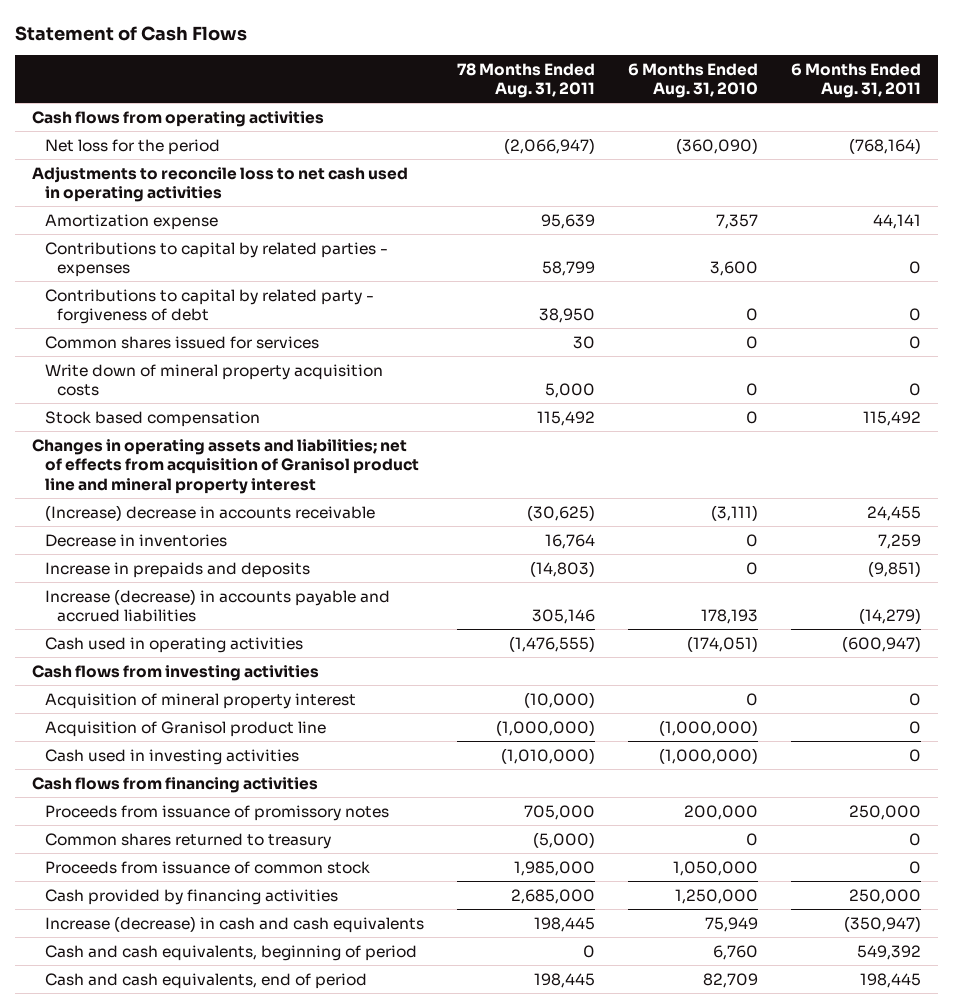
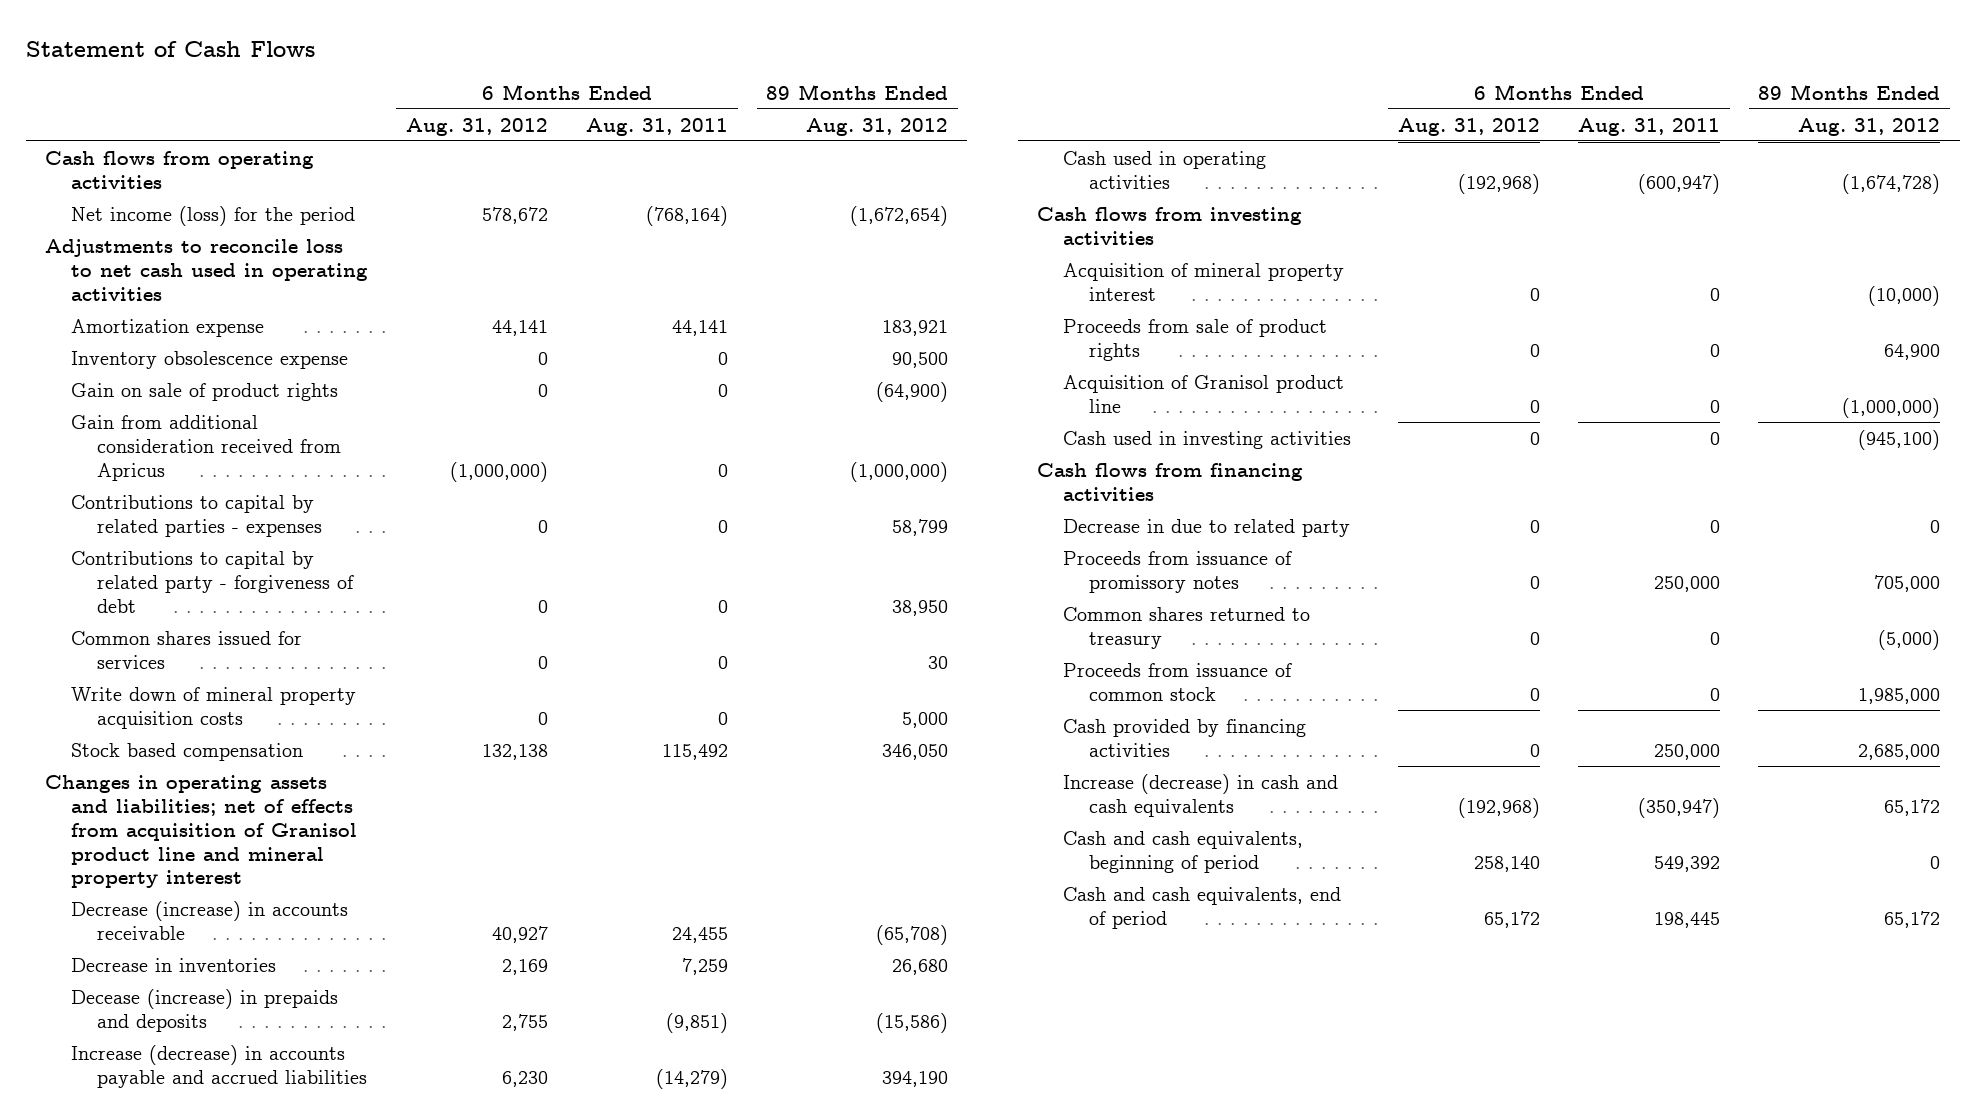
- | 78 Months Ended Aug. 31, 2011 | 6 Months Ended Aug. 31, 2010 | 6 Months Ended Aug. 31, 2011
+ | 6 Months Ended Aug. 31, 2012 | 6 Months Ended Aug. 31, 2011 | 89 Months Ended Aug. 31, 2012
- Net loss for the period | (2,066,947) | (360,090) | (768,164)
+ Net income (loss) for the period | 578,672 | (768,164) | (1,672,654)
+ Inventory obsolescence expense | 0 | 0 | 90,500
+ Gain on sale of product rights | 0 | 0 | (64,900)
+ Gain from additional consideration received from Apricus | (1,000,000) | 0 | (1,000,000)
- (Increase) decrease in accounts receivable | (30,625) | (3,111) | 24,455
+ Decrease (increase) in accounts receivable | 40,927 | 24,455 | (65,708)
- Increase in prepaids and deposits | (14,803) | 0 | (9,851)
+ Decease (increase) in prepaids and deposits | 2,755 | (9,851) | (15,586)
+ Proceeds from sale of product rights | 0 | 0 | 64,900
+ Decrease in due to related party | 0 | 0 | 0

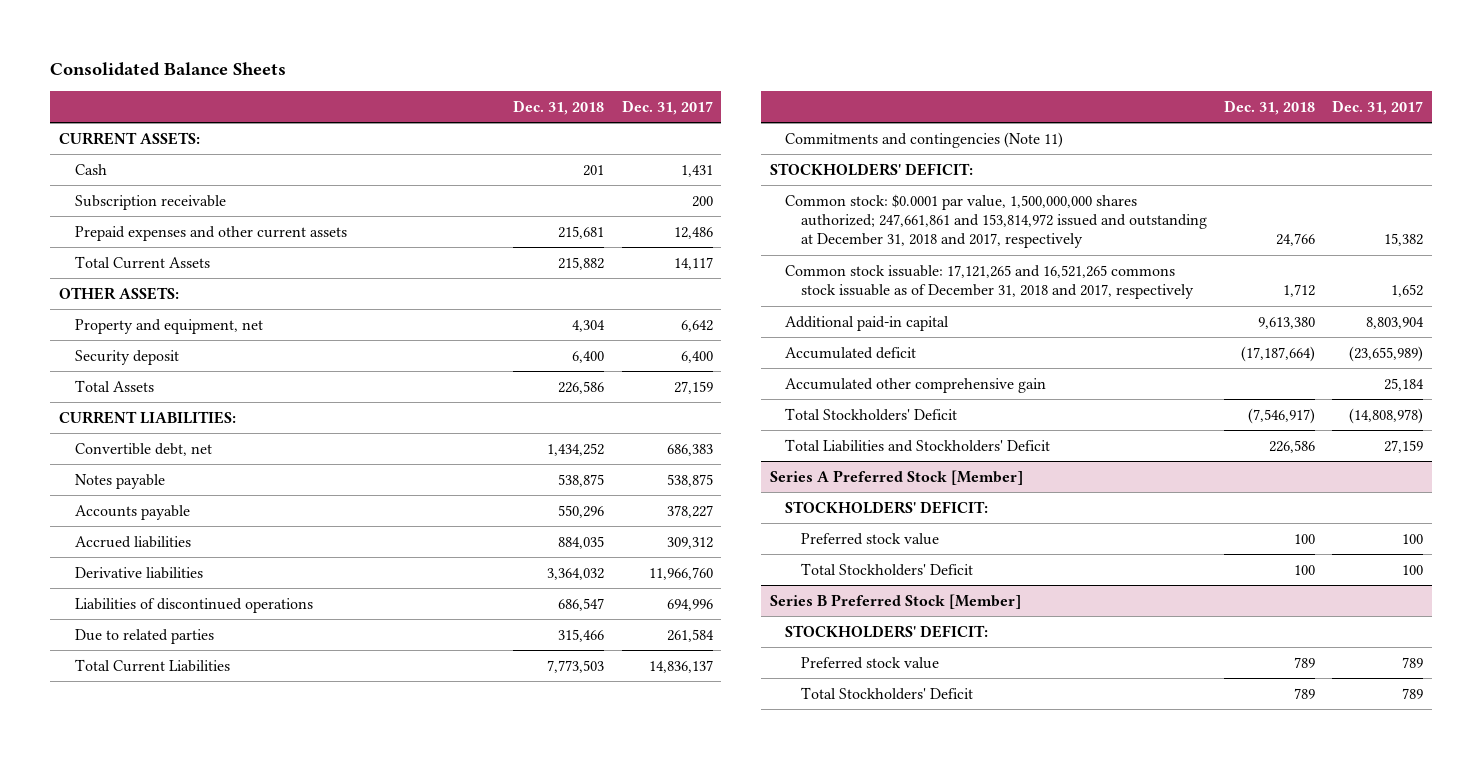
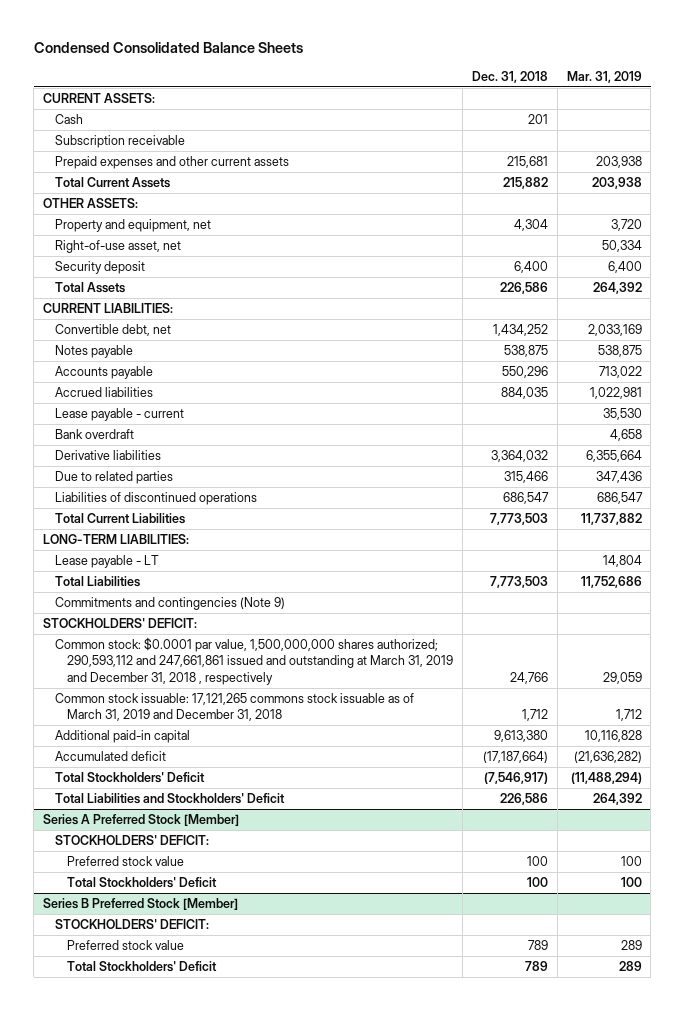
- Consolidated Balance Sheets
+ Condensed Consolidated Balance Sheets
- | Dec. 31, 2018 | Dec. 31, 2017
+ | Dec. 31, 2018 | Mar. 31, 2019
+ Right-of-use asset, net | | 50,334
+ Lease payable - current | | 35,530
+ Bank overdraft | | 4,658
moved down: Liabilities of discontinued operations | 686,547 | 686,547
- Commitments and contingencies (Note 11)
+ LONG-TERM LIABILITIES:
+ Lease payable - LT | | 14,804
+ Total Liabilities | 7,773,503 | 11,752,686
+ Commitments and contingencies (Note 9)
- Common stock: $0.0001 par value, 1,500,000,000 shares authorized; 247,661,861 and 153,814,972 issued and outstanding at December 31, 2018 and 2017, respectively | 24,766 | 15,382
- Common stock issuable: 17,121,265 and 16,521,265 commons stock issuable as of December 31, 2018 and 2017, respectively | 1,712 | 1,652
+ Common stock: $0.0001 par value, 1,500,000,000 shares authorized; 290,593,112 and 247,661,861 issued and outstanding at March 31, 2019 and December 31, 2018 , respectively | 24,766 | 29,059
+ Common stock issuable: 17,121,265 commons stock issuable as of March 31, 2019 and December 31, 2018 | 1,712 | 1,712
- Accumulated other comprehensive gain | | 25,184

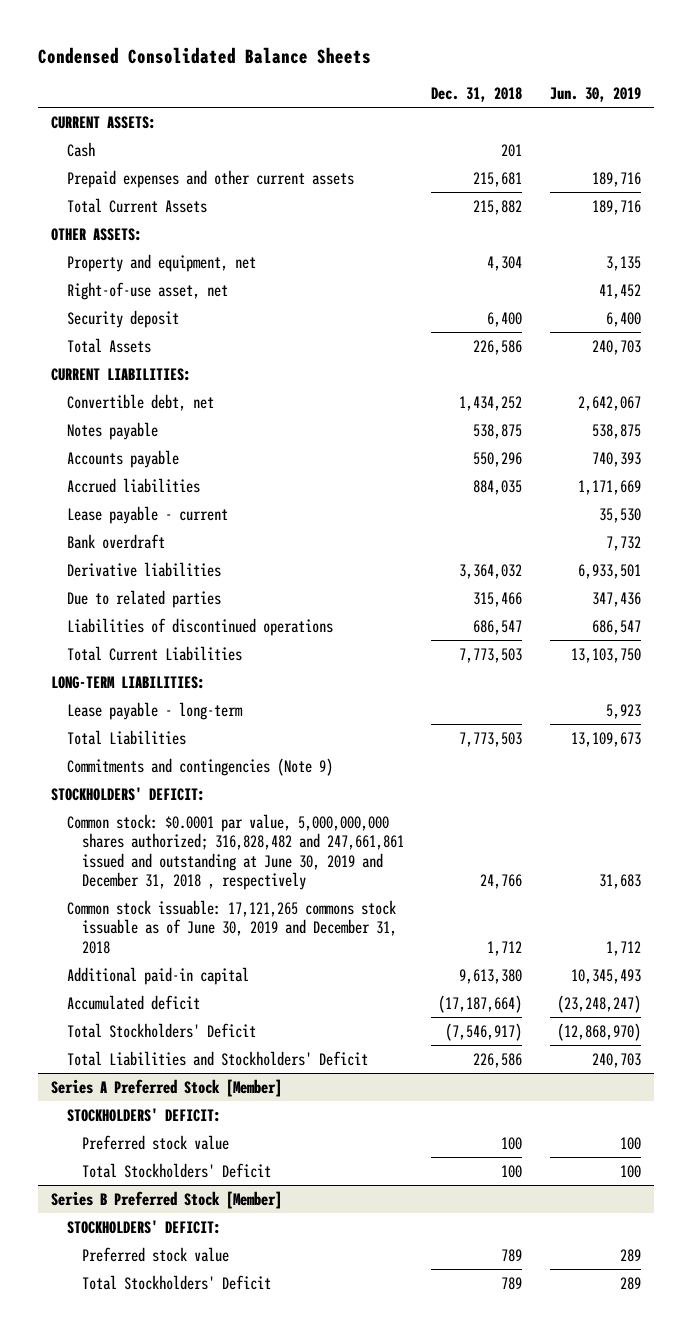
- | Dec. 31, 2018 | Mar. 31, 2019
+ | Dec. 31, 2018 | Jun. 30, 2019
- Subscription receivable
- Lease payable - LT | | 14,804
+ Lease payable - long-term | | 5,923
- Common stock: $0.0001 par value, 1,500,000,000 shares authorized; 290,593,112 and 247,661,861 issued and outstanding at March 31, 2019 and December 31, 2018 , respectively | 24,766 | 29,059
- Common stock issuable: 17,121,265 commons stock issuable as of March 31, 2019 and December 31, 2018 | 1,712 | 1,712
+ Common stock: $0.0001 par value, 5,000,000,000 shares authorized; 316,828,482 and 247,661,861 issued and outstanding at June 30, 2019 and December 31, 2018 , respectively | 24,766 | 31,683
+ Common stock issuable: 17,121,265 commons stock issuable as of June 30, 2019 and December 31, 2018 | 1,712 | 1,712

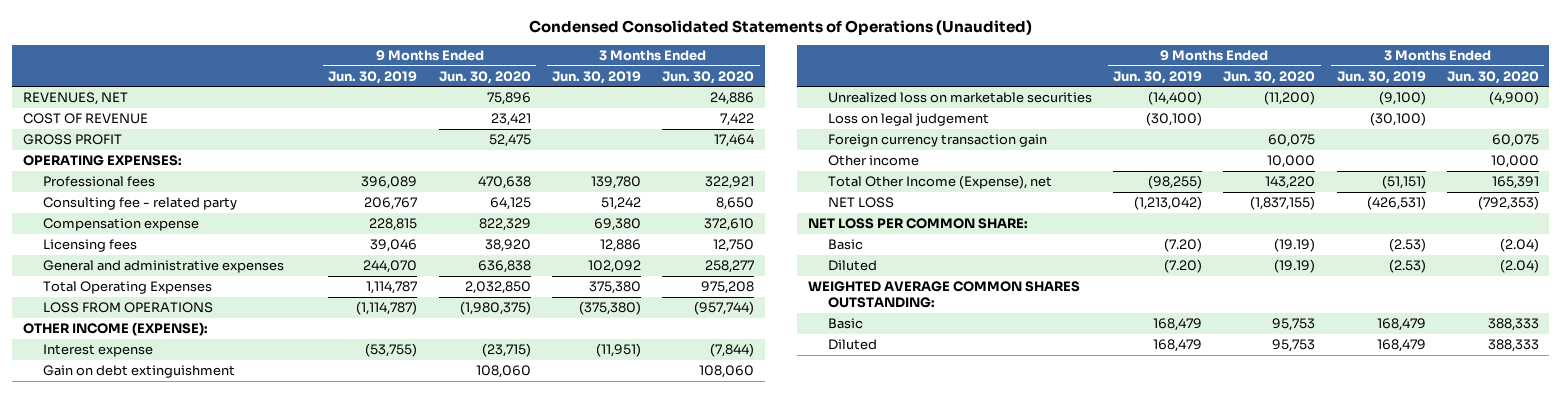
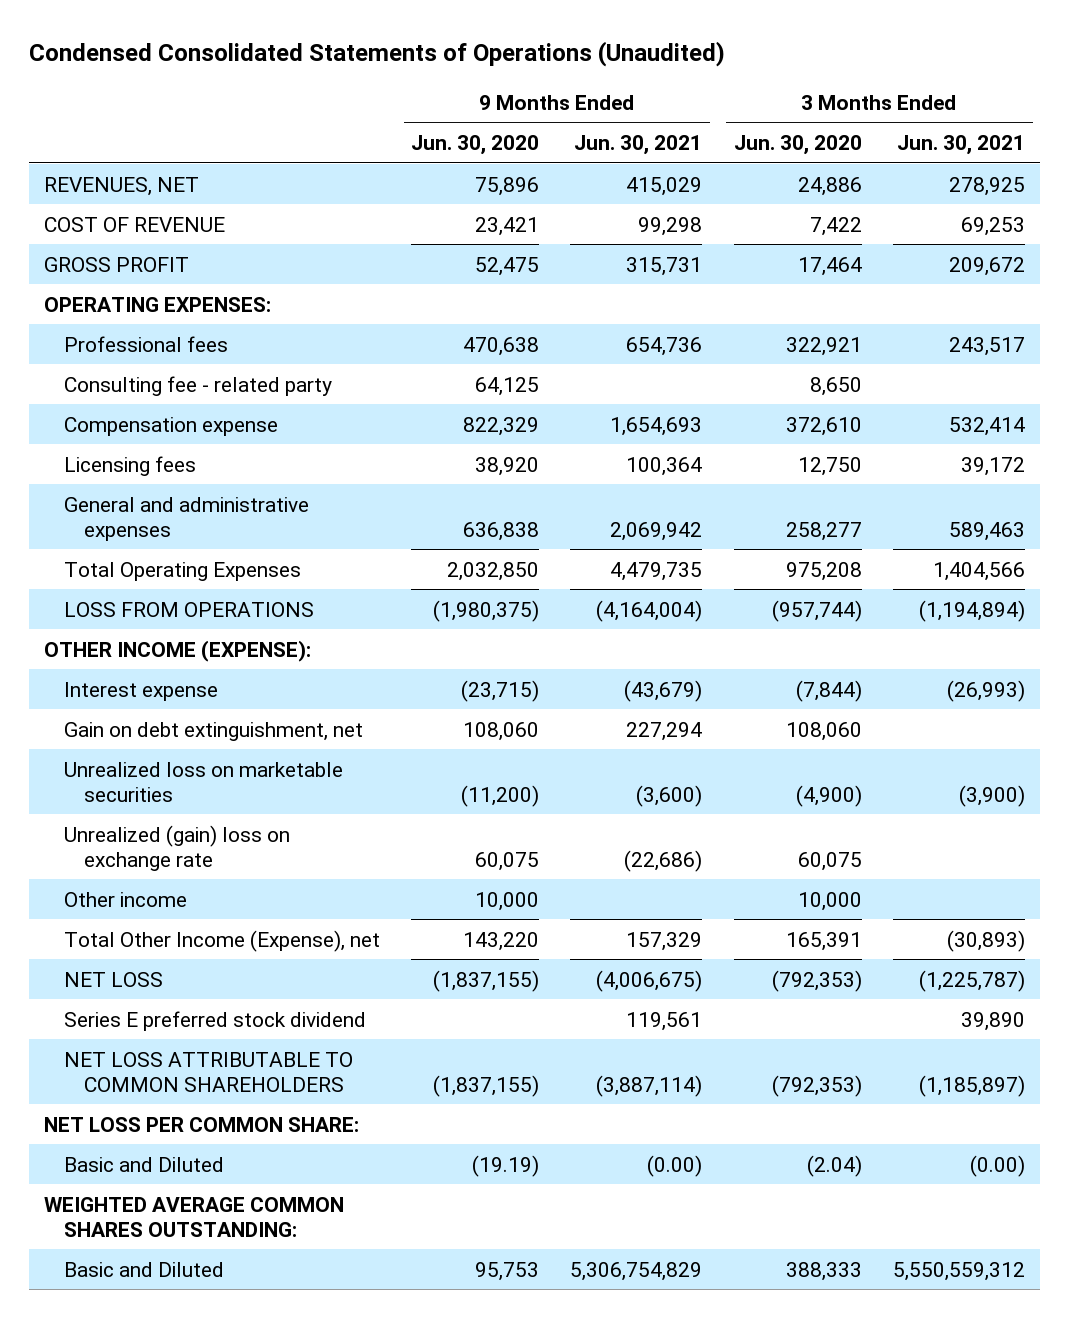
- | 9 Months Ended Jun. 30, 2019 | 9 Months Ended Jun. 30, 2020 | 3 Months Ended Jun. 30, 2019 | 3 Months Ended Jun. 30, 2020
+ | 9 Months Ended Jun. 30, 2020 | 9 Months Ended Jun. 30, 2021 | 3 Months Ended Jun. 30, 2020 | 3 Months Ended Jun. 30, 2021
- Gain on debt extinguishment | | 108,060 | | 108,060
+ Gain on debt extinguishment, net | 108,060 | 227,294 | 108,060 |
- Loss on legal judgement | (30,100) | | (30,100) |
- Foreign currency transaction gain | | 60,075 | | 60,075
+ Unrealized (gain) loss on exchange rate | 60,075 | (22,686) | 60,075 |
+ Series E preferred stock dividend | | 119,561 | | 39,890
+ NET LOSS ATTRIBUTABLE TO COMMON SHAREHOLDERS | (1,837,155) | (3,887,114) | (792,353) | (1,185,897)
- Basic | (7.20) | (19.19) | (2.53) | (2.04)
- Diluted | (7.20) | (19.19) | (2.53) | (2.04)
+ Basic and Diluted | (19.19) | (0.00) | (2.04) | (0.00)
- Basic | 168,479 | 95,753 | 168,479 | 388,333
- Diluted | 168,479 | 95,753 | 168,479 | 388,333
+ Basic and Diluted | 95,753 | 5,306,754,829 | 388,333 | 5,550,559,312

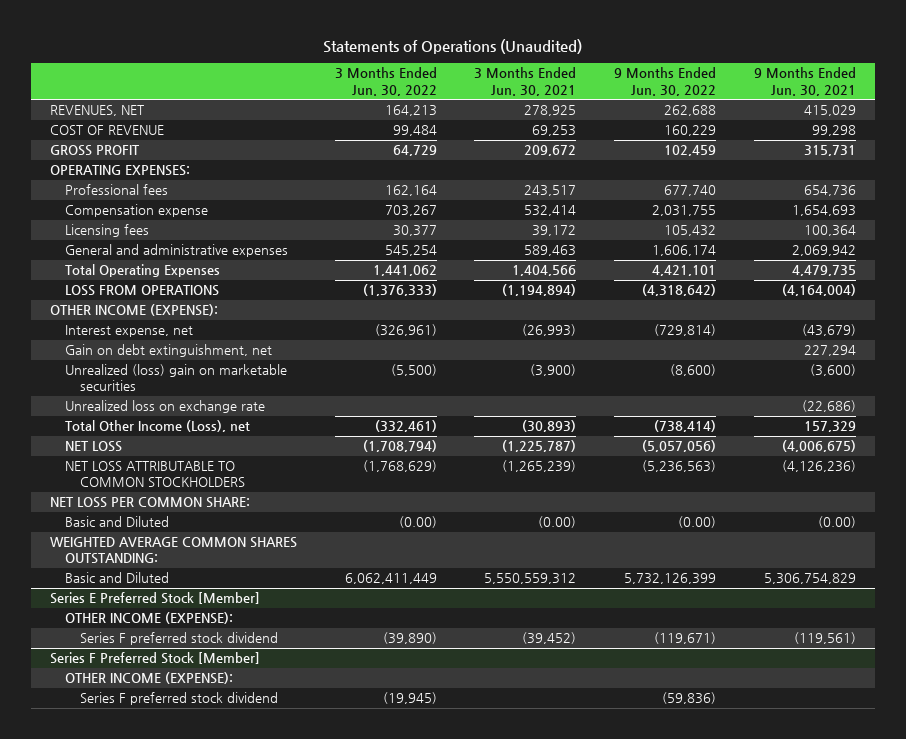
- Condensed Consolidated Statements of Operations (Unaudited)
+ Statements of Operations (Unaudited)
- | 9 Months Ended Jun. 30, 2020 | 9 Months Ended Jun. 30, 2021 | 3 Months Ended Jun. 30, 2020 | 3 Months Ended Jun. 30, 2021
+ | 3 Months Ended Jun. 30, 2022 | 3 Months Ended Jun. 30, 2021 | 9 Months Ended Jun. 30, 2022 | 9 Months Ended Jun. 30, 2021
- Consulting fee - related party | 64,125 | | 8,650 |
- Interest expense | (23,715) | (43,679) | (7,844) | (26,993)
+ Interest expense, net | (326,961) | (26,993) | (729,814) | (43,679)
- Unrealized loss on marketable securities | (11,200) | (3,600) | (4,900) | (3,900)
- Unrealized (gain) loss on exchange rate | 60,075 | (22,686) | 60,075 |
- Other income | 10,000 | | 10,000 |
- Total Other Income (Expense), net | 143,220 | 157,329 | 165,391 | (30,893)
+ Unrealized (loss) gain on marketable securities | (5,500) | (3,900) | (8,600) | (3,600)
+ Unrealized loss on exchange rate | | | | (22,686)
+ Total Other Income (Loss), net | (332,461) | (30,893) | (738,414) | 157,329
- Series E preferred stock dividend | | 119,561 | | 39,890
- NET LOSS ATTRIBUTABLE TO COMMON SHAREHOLDERS | (1,837,155) | (3,887,114) | (792,353) | (1,185,897)
+ NET LOSS ATTRIBUTABLE TO COMMON STOCKHOLDERS | (1,768,629) | (1,265,239) | (5,236,563) | (4,126,236)
+ Series E Preferred Stock [Member]
+ OTHER INCOME (EXPENSE):
+ Series F preferred stock dividend | (39,890) | (39,452) | (119,671) | (119,561)
+ Series F Preferred Stock [Member]
+ OTHER INCOME (EXPENSE):
+ Series F preferred stock dividend | (19,945) | | (59,836) |

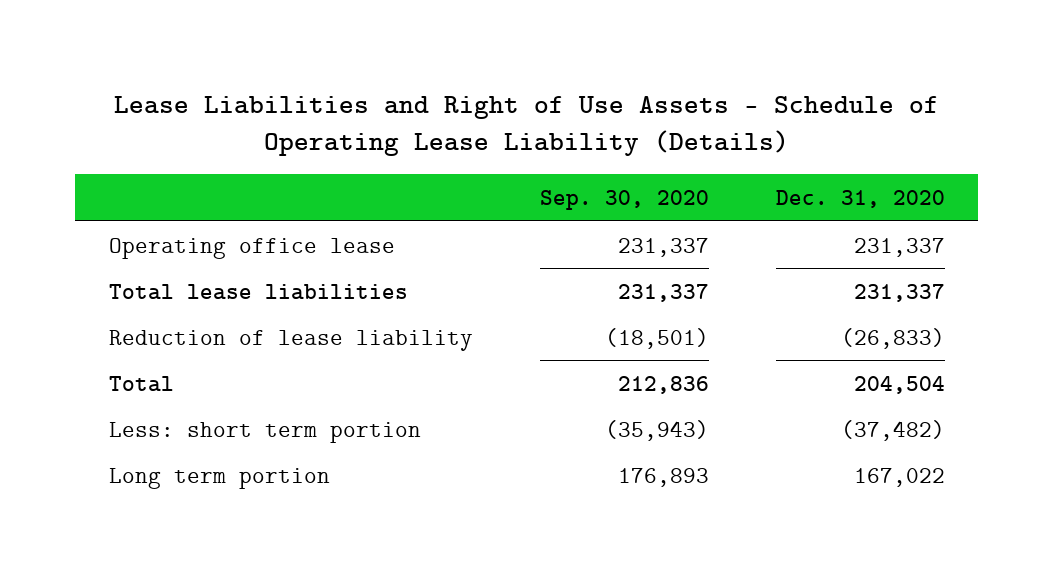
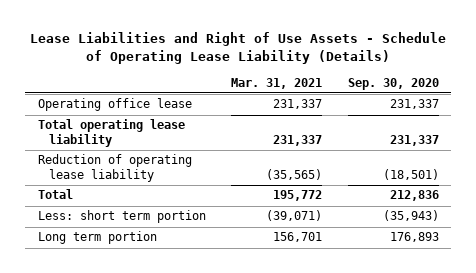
- | Sep. 30, 2020 | Dec. 31, 2020
+ | Mar. 31, 2021 | Sep. 30, 2020
- Total lease liabilities | 231,337 | 231,337
- Reduction of lease liability | (18,501) | (26,833)
+ Total operating lease liability | 231,337 | 231,337
+ Reduction of operating lease liability | (35,565) | (18,501)

